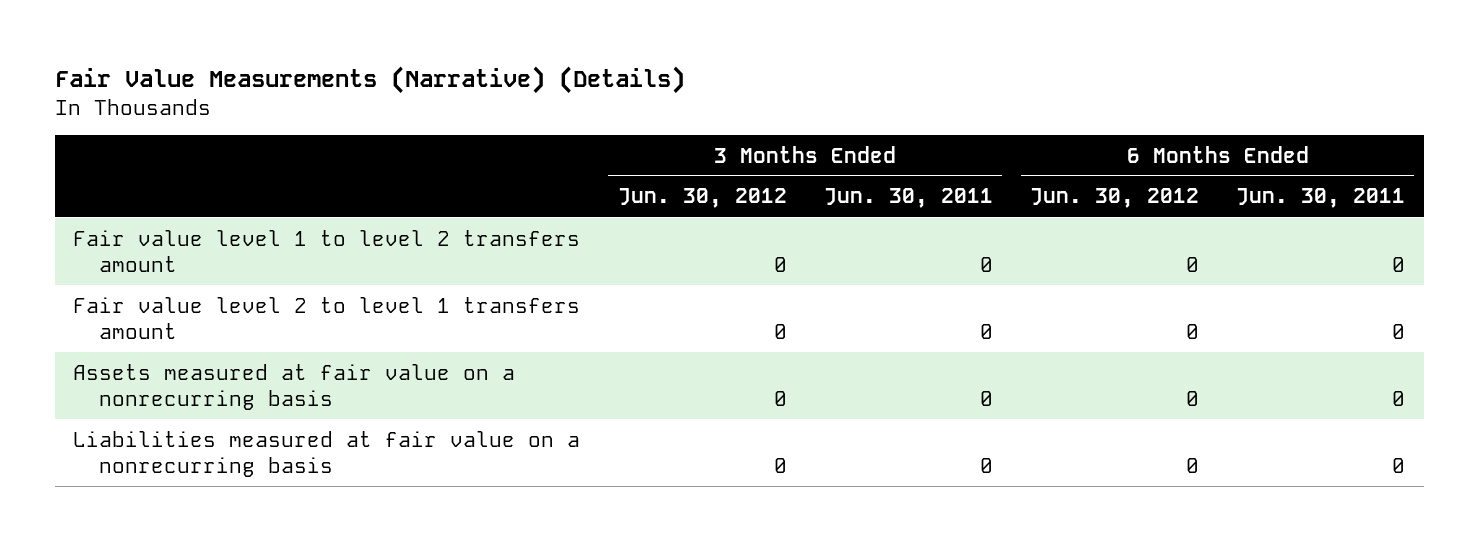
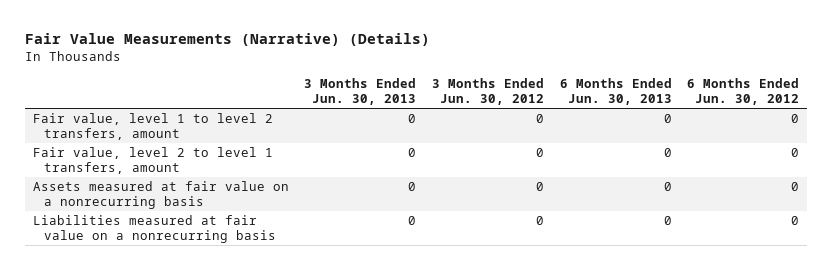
- | 3 Months Ended Jun. 30, 2012 | 3 Months Ended Jun. 30, 2011 | 6 Months Ended Jun. 30, 2012 | 6 Months Ended Jun. 30, 2011
+ | 3 Months Ended Jun. 30, 2013 | 3 Months Ended Jun. 30, 2012 | 6 Months Ended Jun. 30, 2013 | 6 Months Ended Jun. 30, 2012
- Fair value level 1 to level 2 transfers amount | 0 | 0 | 0 | 0
- Fair value level 2 to level 1 transfers amount | 0 | 0 | 0 | 0
+ Fair value, level 1 to level 2 transfers, amount | 0 | 0 | 0 | 0
+ Fair value, level 2 to level 1 transfers, amount | 0 | 0 | 0 | 0

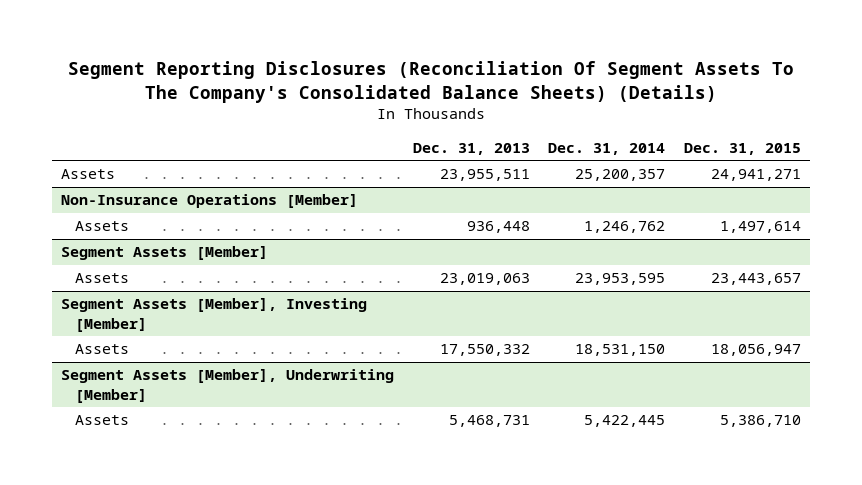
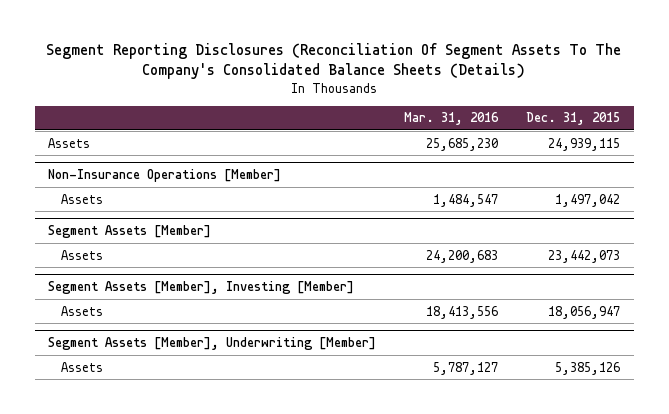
- Segment Reporting Disclosures (Reconciliation Of Segment Assets To The Company's Consolidated Balance Sheets) (Details)
+ Segment Reporting Disclosures (Reconciliation Of Segment Assets To The Company's Consolidated Balance Sheets (Details)
- | Dec. 31, 2013 | Dec. 31, 2014 | Dec. 31, 2015
+ | Mar. 31, 2016 | Dec. 31, 2015
- Assets | 23,955,511 | 25,200,357 | 24,941,271
+ Assets | 25,685,230 | 24,939,115
@ Non-Insurance Operations [Member]
- Assets | 936,448 | 1,246,762 | 1,497,614
+ Assets | 1,484,547 | 1,497,042
@ Segment Assets [Member]
- Assets | 23,019,063 | 23,953,595 | 23,443,657
+ Assets | 24,200,683 | 23,442,073
@ Segment Assets [Member], Underwriting [Member]
- Assets | 5,468,731 | 5,422,445 | 5,386,710
+ Assets | 5,787,127 | 5,385,126

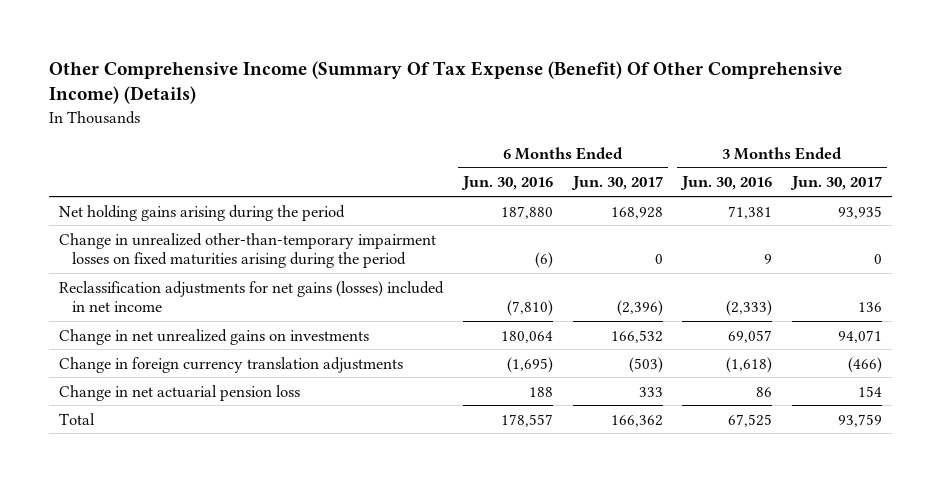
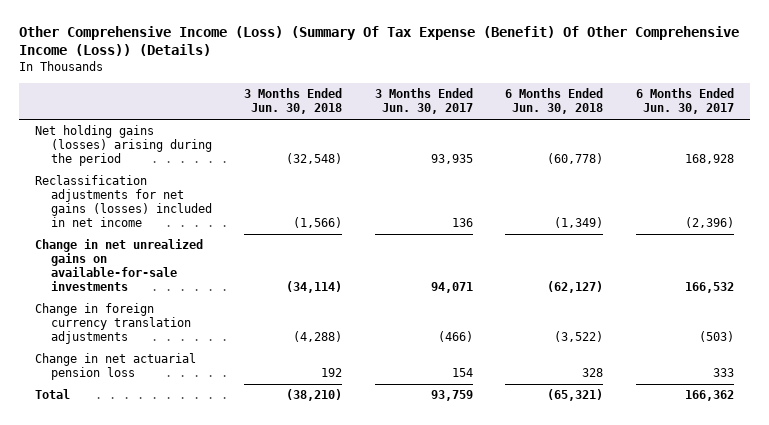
- Other Comprehensive Income (Summary Of Tax Expense (Benefit) Of Other Comprehensive Income) (Details)
+ Other Comprehensive Income (Loss) (Summary Of Tax Expense (Benefit) Of Other Comprehensive Income (Loss)) (Details)
- | 6 Months Ended Jun. 30, 2016 | 6 Months Ended Jun. 30, 2017 | 3 Months Ended Jun. 30, 2016 | 3 Months Ended Jun. 30, 2017
+ | 3 Months Ended Jun. 30, 2018 | 3 Months Ended Jun. 30, 2017 | 6 Months Ended Jun. 30, 2018 | 6 Months Ended Jun. 30, 2017
- Net holding gains arising during the period | 187,880 | 168,928 | 71,381 | 93,935
- Change in unrealized other-than-temporary impairment losses on fixed maturities arising during the period | (6) | 0 | 9 | 0
+ Net holding gains (losses) arising during the period | (32,548) | 93,935 | (60,778) | 168,928
- Change in net unrealized gains on investments | 180,064 | 166,532 | 69,057 | 94,071
+ Change in net unrealized gains on available-for-sale investments | (34,114) | 94,071 | (62,127) | 166,532

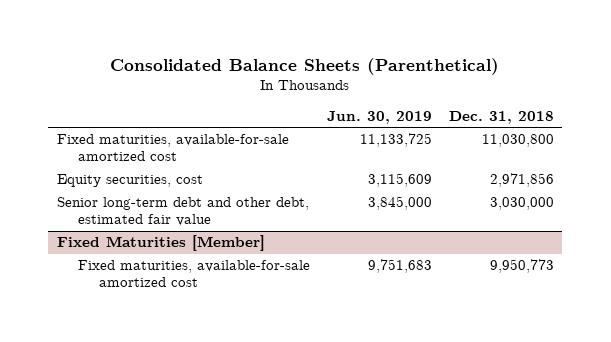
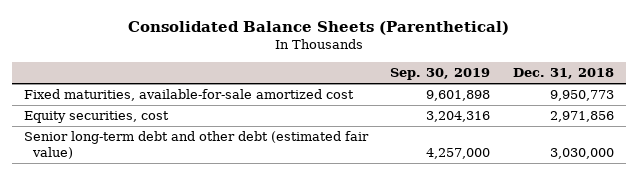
- | Jun. 30, 2019 | Dec. 31, 2018
+ | Sep. 30, 2019 | Dec. 31, 2018
- Fixed maturities, available-for-sale amortized cost | 11,133,725 | 11,030,800
- Senior long-term debt and other debt, estimated fair value | 3,845,000 | 3,030,000
- Fixed Maturities [Member]
moved down: Equity securities, cost | 3,204,316 | 2,971,856
+ Senior long-term debt and other debt (estimated fair value) | 4,257,000 | 3,030,000

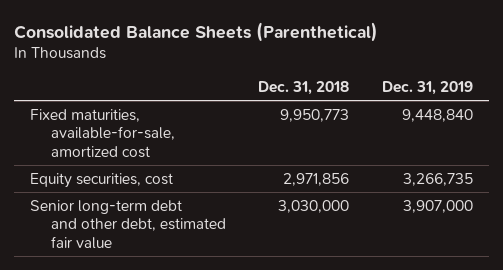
- | Sep. 30, 2019 | Dec. 31, 2018
+ | Dec. 31, 2018 | Dec. 31, 2019
- Fixed maturities, available-for-sale amortized cost | 9,601,898 | 9,950,773
+ Fixed maturities, available-for-sale, amortized cost | 9,950,773 | 9,448,840
- Senior long-term debt and other debt (estimated fair value) | 4,257,000 | 3,030,000
+ Senior long-term debt and other debt, estimated fair value | 3,030,000 | 3,907,000

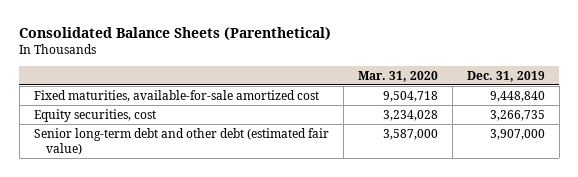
- | Dec. 31, 2018 | Dec. 31, 2019
+ | Mar. 31, 2020 | Dec. 31, 2019
- Fixed maturities, available-for-sale, amortized cost | 9,950,773 | 9,448,840
+ Fixed maturities, available-for-sale amortized cost | 9,504,718 | 9,448,840
- Senior long-term debt and other debt, estimated fair value | 3,030,000 | 3,907,000
+ Senior long-term debt and other debt (estimated fair value) | 3,587,000 | 3,907,000

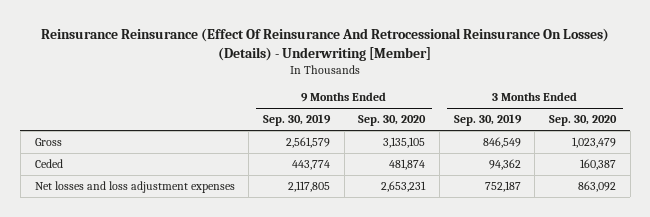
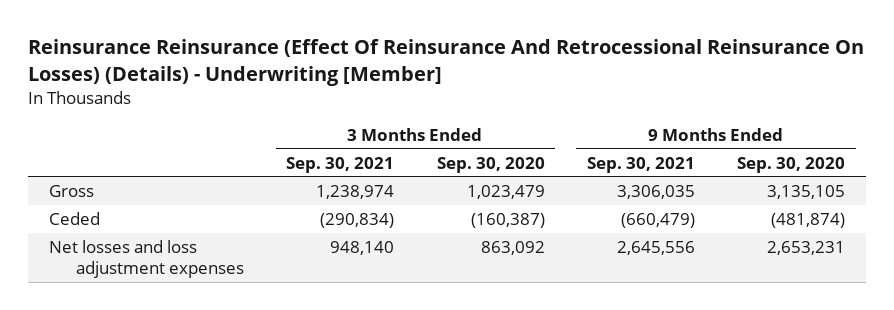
- | 9 Months Ended Sep. 30, 2019 | 9 Months Ended Sep. 30, 2020 | 3 Months Ended Sep. 30, 2019 | 3 Months Ended Sep. 30, 2020
+ | 3 Months Ended Sep. 30, 2021 | 3 Months Ended Sep. 30, 2020 | 9 Months Ended Sep. 30, 2021 | 9 Months Ended Sep. 30, 2020
- Ceded | 443,774 | 481,874 | 94,362 | 160,387
+ Ceded | (290,834) | (160,387) | (660,479) | (481,874)

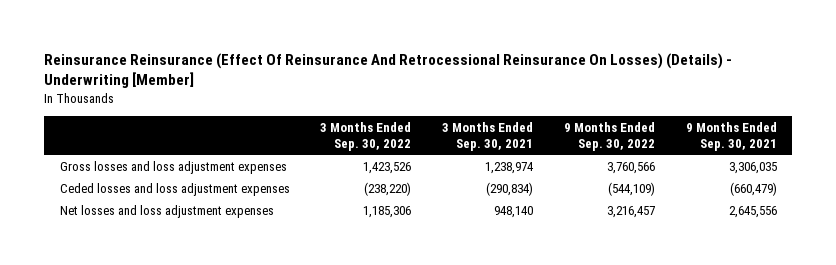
- | 3 Months Ended Sep. 30, 2021 | 3 Months Ended Sep. 30, 2020 | 9 Months Ended Sep. 30, 2021 | 9 Months Ended Sep. 30, 2020
+ | 3 Months Ended Sep. 30, 2022 | 3 Months Ended Sep. 30, 2021 | 9 Months Ended Sep. 30, 2022 | 9 Months Ended Sep. 30, 2021
- Gross | 1,238,974 | 1,023,479 | 3,306,035 | 3,135,105
- Ceded | (290,834) | (160,387) | (660,479) | (481,874)
+ Gross losses and loss adjustment expenses | 1,423,526 | 1,238,974 | 3,760,566 | 3,306,035
+ Ceded losses and loss adjustment expenses | (238,220) | (290,834) | (544,109) | (660,479)

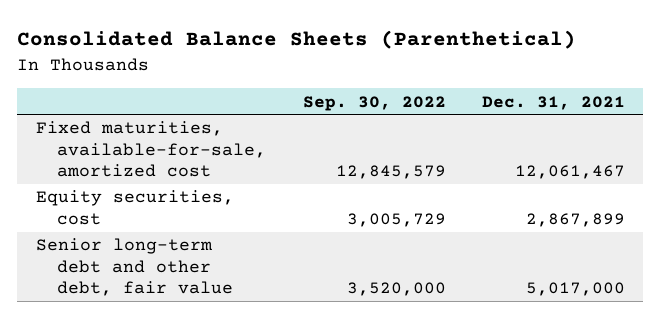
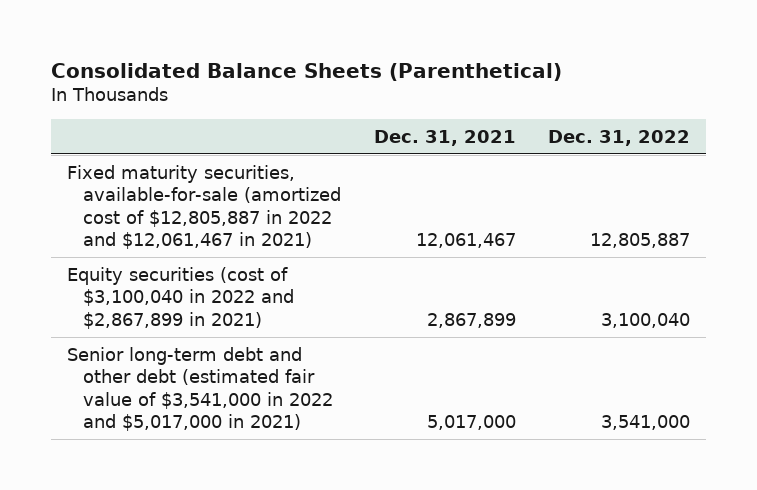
- | Sep. 30, 2022 | Dec. 31, 2021
+ | Dec. 31, 2021 | Dec. 31, 2022
- Fixed maturities, available-for-sale, amortized cost | 12,845,579 | 12,061,467
- Equity securities, cost | 3,005,729 | 2,867,899
- Senior long-term debt and other debt, fair value | 3,520,000 | 5,017,000
+ Fixed maturity securities, available-for-sale (amortized cost of $12,805,887 in 2022 and $12,061,467 in 2021) | 12,061,467 | 12,805,887
+ Equity securities (cost of $3,100,040 in 2022 and $2,867,899 in 2021) | 2,867,899 | 3,100,040
+ Senior long-term debt and other debt (estimated fair value of $3,541,000 in 2022 and $5,017,000 in 2021) | 5,017,000 | 3,541,000

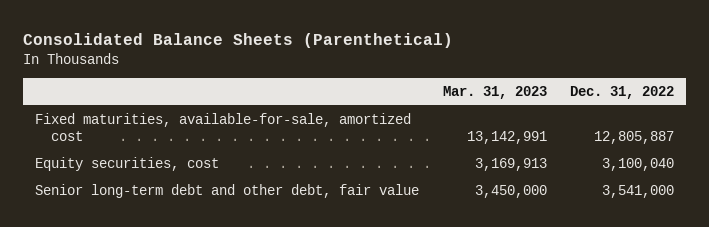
- | Dec. 31, 2021 | Dec. 31, 2022
+ | Mar. 31, 2023 | Dec. 31, 2022
- Fixed maturity securities, available-for-sale (amortized cost of $12,805,887 in 2022 and $12,061,467 in 2021) | 12,061,467 | 12,805,887
- Equity securities (cost of $3,100,040 in 2022 and $2,867,899 in 2021) | 2,867,899 | 3,100,040
- Senior long-term debt and other debt (estimated fair value of $3,541,000 in 2022 and $5,017,000 in 2021) | 5,017,000 | 3,541,000
+ Fixed maturities, available-for-sale, amortized cost | 13,142,991 | 12,805,887
+ Equity securities, cost | 3,169,913 | 3,100,040
+ Senior long-term debt and other debt, fair value | 3,450,000 | 3,541,000

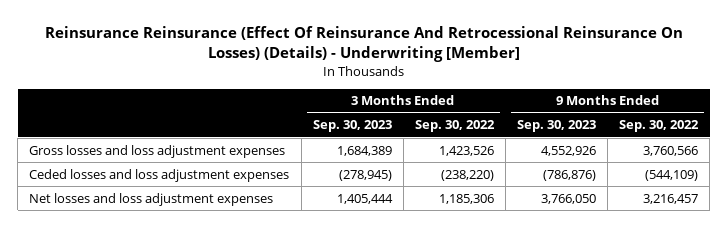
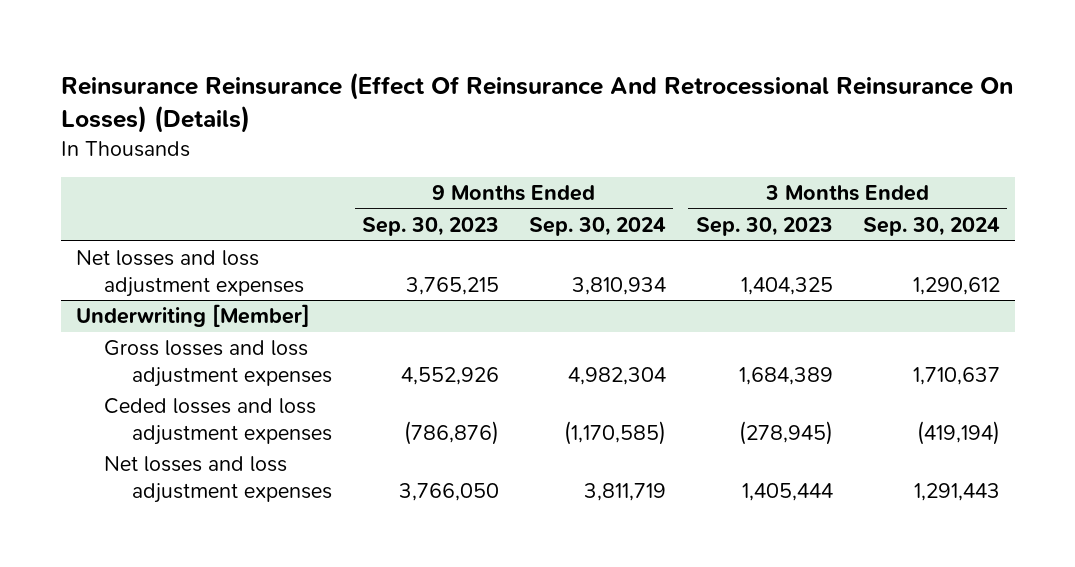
- Reinsurance Reinsurance (Effect Of Reinsurance And Retrocessional Reinsurance On Losses) (Details) - Underwriting [Member]
+ Reinsurance Reinsurance (Effect Of Reinsurance And Retrocessional Reinsurance On Losses) (Details)
- | 3 Months Ended Sep. 30, 2023 | 3 Months Ended Sep. 30, 2022 | 9 Months Ended Sep. 30, 2023 | 9 Months Ended Sep. 30, 2022
+ | 9 Months Ended Sep. 30, 2023 | 9 Months Ended Sep. 30, 2024 | 3 Months Ended Sep. 30, 2023 | 3 Months Ended Sep. 30, 2024
+ Net losses and loss adjustment expenses | 3,765,215 | 3,810,934 | 1,404,325 | 1,290,612
+ Underwriting [Member]

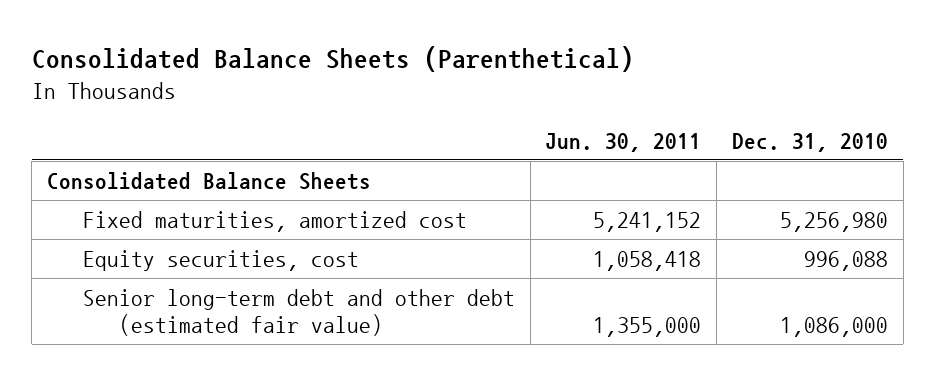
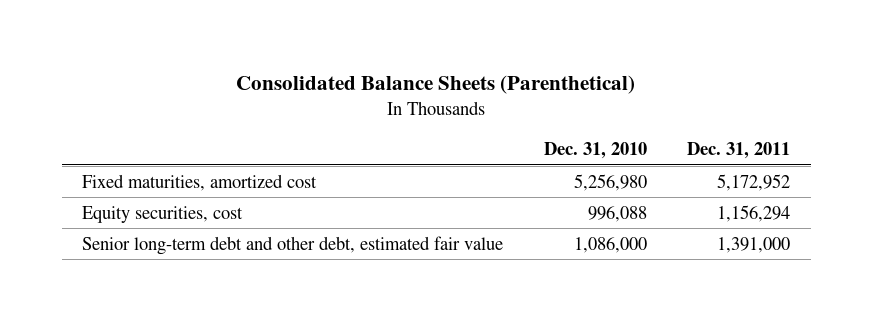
- | Jun. 30, 2011 | Dec. 31, 2010
+ | Dec. 31, 2010 | Dec. 31, 2011
- Consolidated Balance Sheets
- Senior long-term debt and other debt (estimated fair value) | 1,355,000 | 1,086,000
+ Senior long-term debt and other debt, estimated fair value | 1,086,000 | 1,391,000

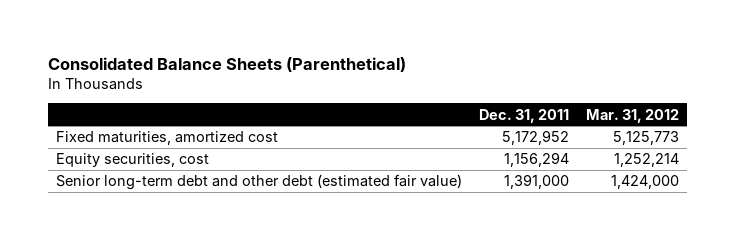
- | Dec. 31, 2010 | Dec. 31, 2011
+ | Dec. 31, 2011 | Mar. 31, 2012
- Senior long-term debt and other debt, estimated fair value | 1,086,000 | 1,391,000
+ Senior long-term debt and other debt (estimated fair value) | 1,391,000 | 1,424,000

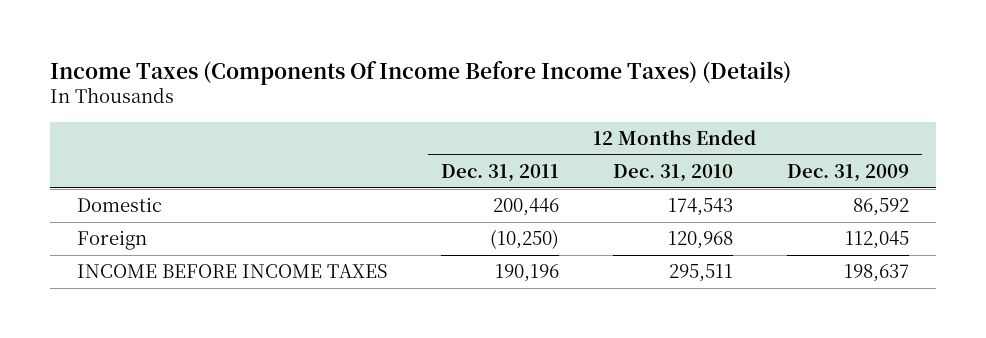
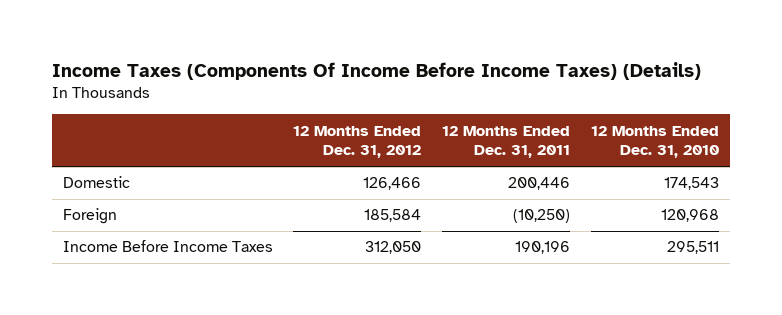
- | 12 Months Ended Dec. 31, 2011 | 12 Months Ended Dec. 31, 2010 | 12 Months Ended Dec. 31, 2009
+ | 12 Months Ended Dec. 31, 2012 | 12 Months Ended Dec. 31, 2011 | 12 Months Ended Dec. 31, 2010
- INCOME BEFORE INCOME TAXES | 190,196 | 295,511 | 198,637
+ Income Before Income Taxes | 312,050 | 190,196 | 295,511

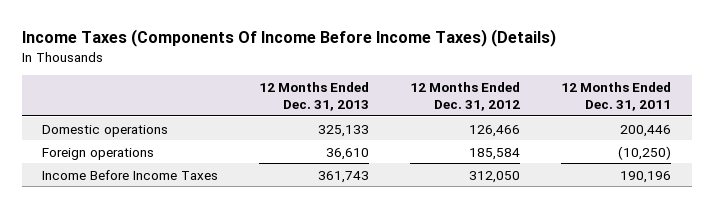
- | 12 Months Ended Dec. 31, 2012 | 12 Months Ended Dec. 31, 2011 | 12 Months Ended Dec. 31, 2010
+ | 12 Months Ended Dec. 31, 2013 | 12 Months Ended Dec. 31, 2012 | 12 Months Ended Dec. 31, 2011
- Domestic | 126,466 | 200,446 | 174,543
- Foreign | 185,584 | (10,250) | 120,968
+ Domestic operations | 325,133 | 126,466 | 200,446
+ Foreign operations | 36,610 | 185,584 | (10,250)

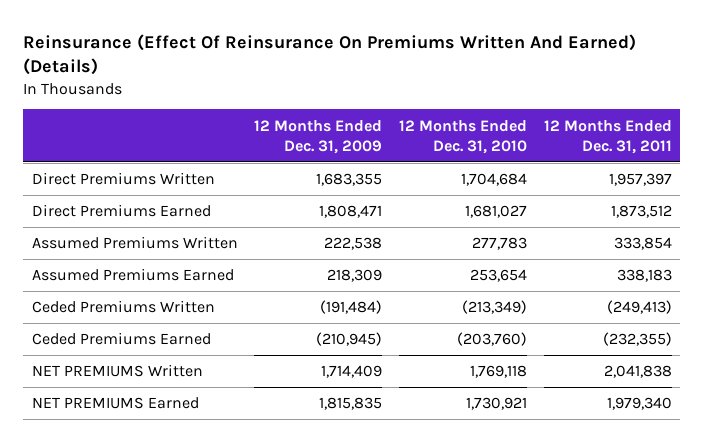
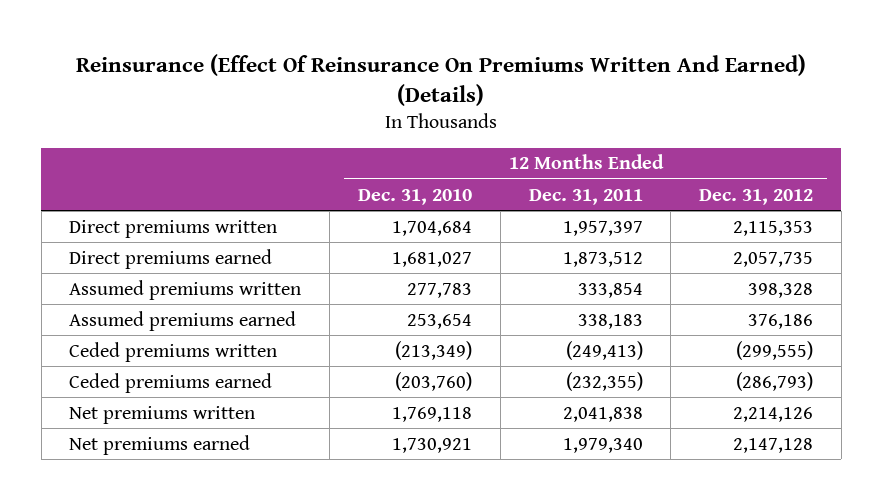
- | 12 Months Ended Dec. 31, 2009 | 12 Months Ended Dec. 31, 2010 | 12 Months Ended Dec. 31, 2011
+ | 12 Months Ended Dec. 31, 2010 | 12 Months Ended Dec. 31, 2011 | 12 Months Ended Dec. 31, 2012
- Direct Premiums Written | 1,683,355 | 1,704,684 | 1,957,397
- Direct Premiums Earned | 1,808,471 | 1,681,027 | 1,873,512
- Assumed Premiums Written | 222,538 | 277,783 | 333,854
- Assumed Premiums Earned | 218,309 | 253,654 | 338,183
- Ceded Premiums Written | (191,484) | (213,349) | (249,413)
- Ceded Premiums Earned | (210,945) | (203,760) | (232,355)
- NET PREMIUMS Written | 1,714,409 | 1,769,118 | 2,041,838
- NET PREMIUMS Earned | 1,815,835 | 1,730,921 | 1,979,340
+ Direct premiums written | 1,704,684 | 1,957,397 | 2,115,353
+ Direct premiums earned | 1,681,027 | 1,873,512 | 2,057,735
+ Assumed premiums written | 277,783 | 333,854 | 398,328
+ Assumed premiums earned | 253,654 | 338,183 | 376,186
+ Ceded premiums written | (213,349) | (249,413) | (299,555)
+ Ceded premiums earned | (203,760) | (232,355) | (286,793)
+ Net premiums written | 1,769,118 | 2,041,838 | 2,214,126
+ Net premiums earned | 1,730,921 | 1,979,340 | 2,147,128

